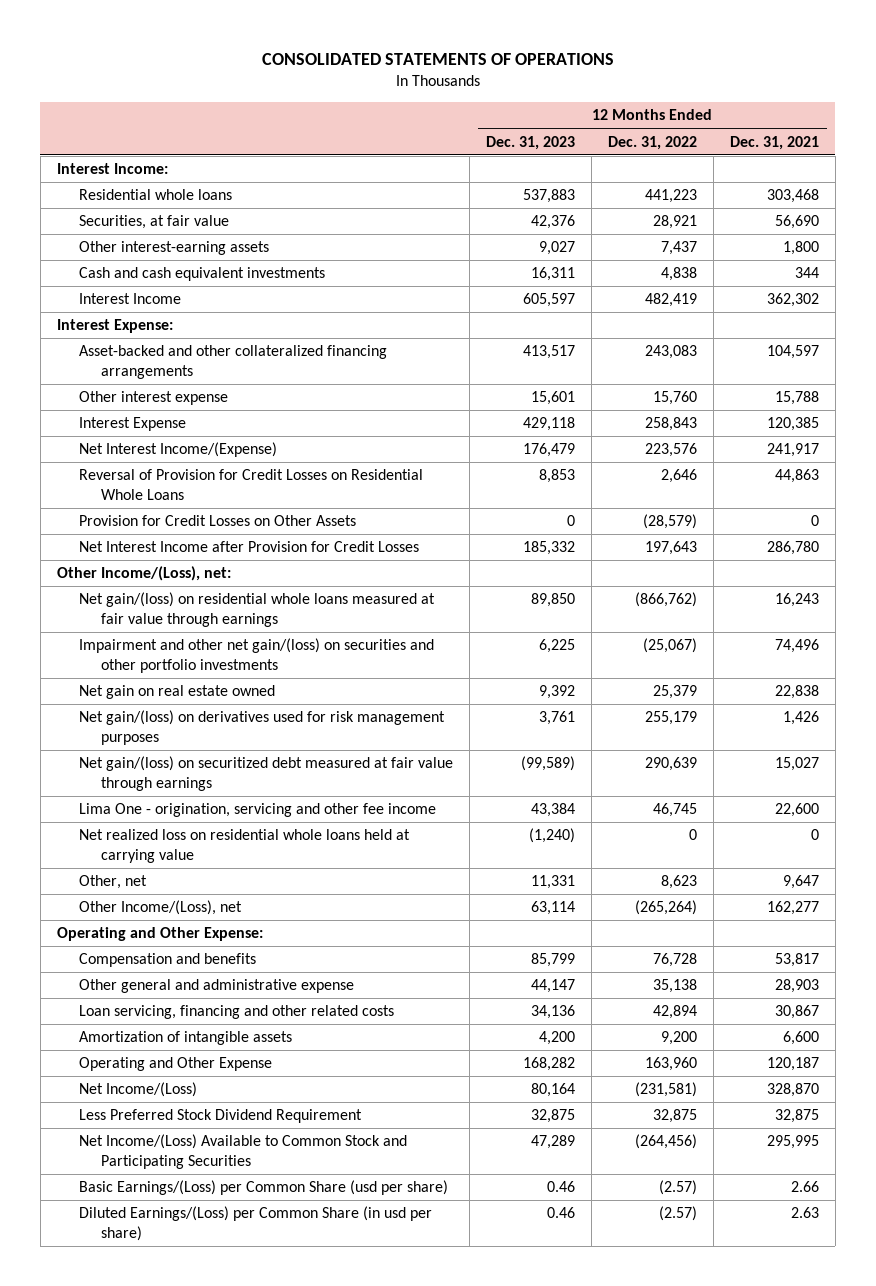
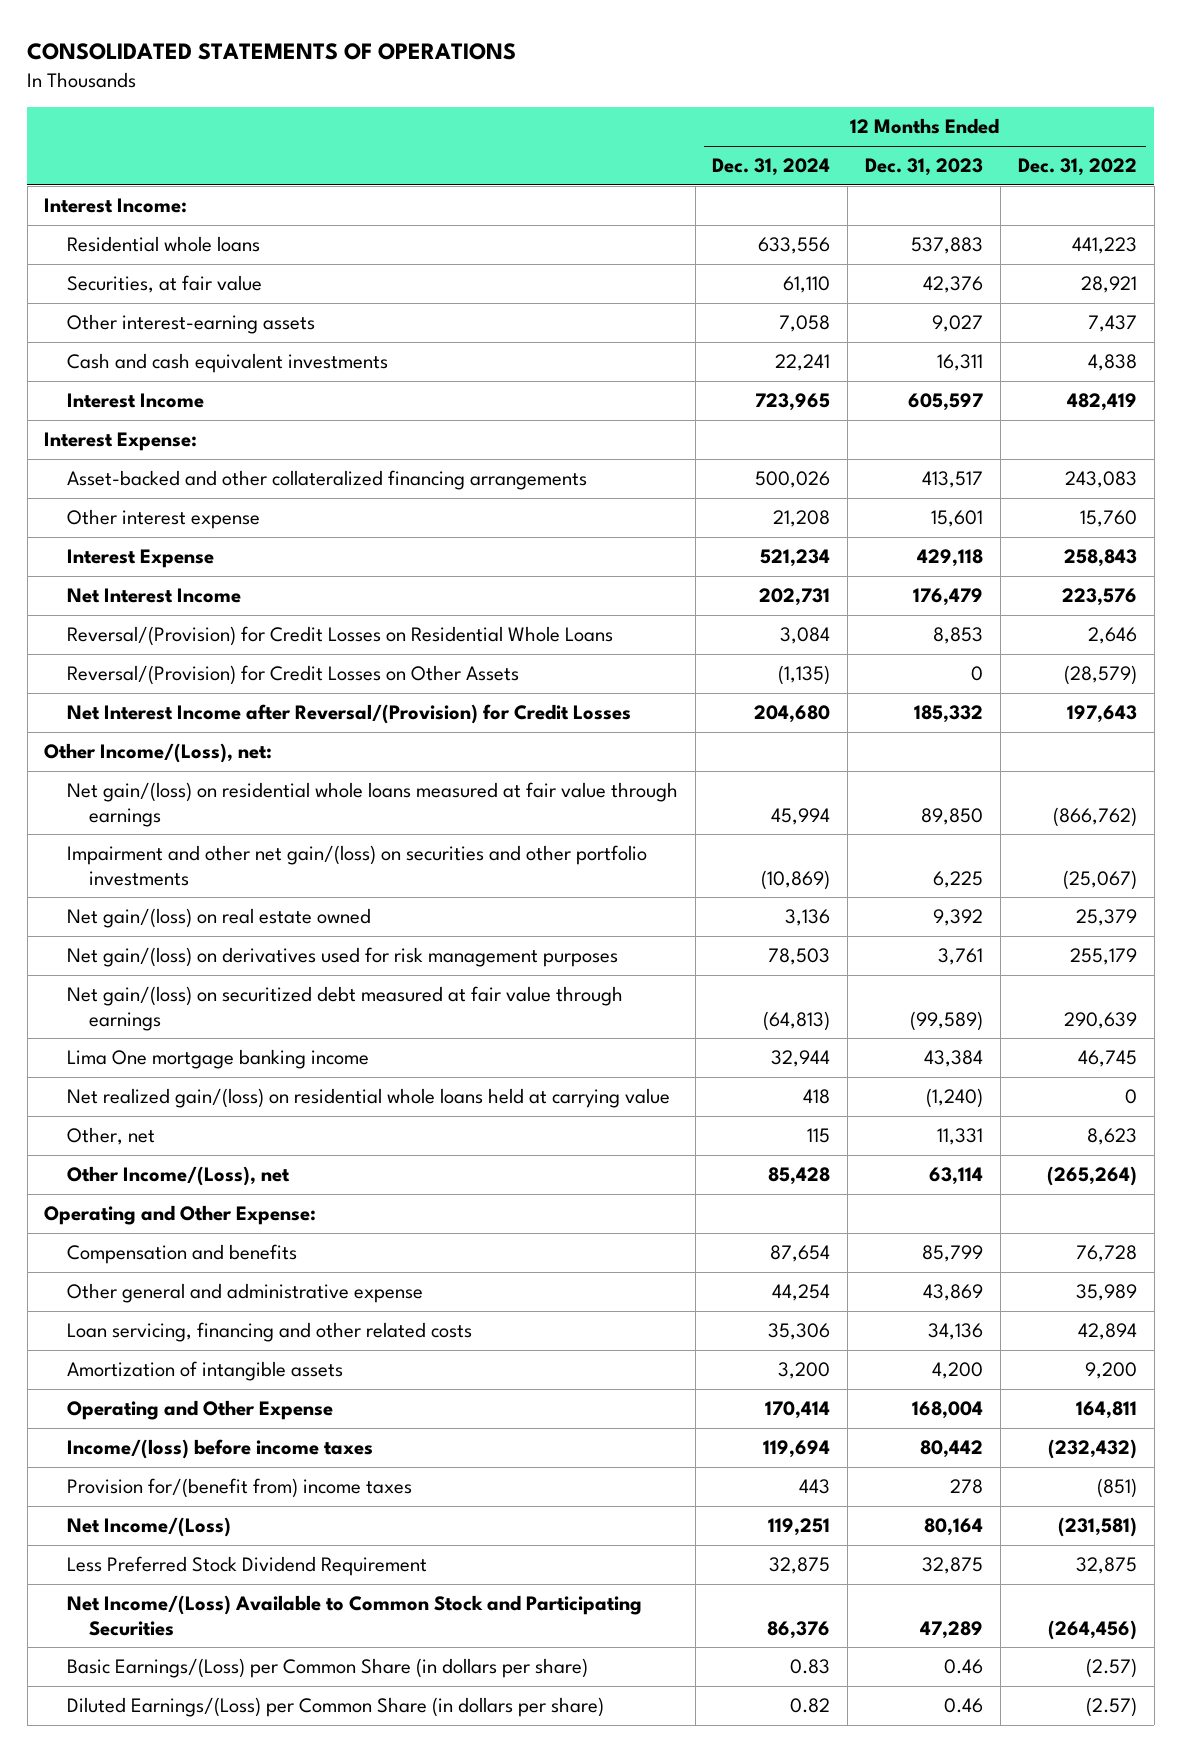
- | 12 Months Ended Dec. 31, 2023 | 12 Months Ended Dec. 31, 2022 | 12 Months Ended Dec. 31, 2021
+ | 12 Months Ended Dec. 31, 2024 | 12 Months Ended Dec. 31, 2023 | 12 Months Ended Dec. 31, 2022
- Net Interest Income/(Expense) | 176,479 | 223,576 | 241,917
- Reversal of Provision for Credit Losses on Residential Whole Loans | 8,853 | 2,646 | 44,863
- Provision for Credit Losses on Other Assets | 0 | (28,579) | 0
- Net Interest Income after Provision for Credit Losses | 185,332 | 197,643 | 286,780
+ Net Interest Income | 202,731 | 176,479 | 223,576
+ Reversal/(Provision) for Credit Losses on Residential Whole Loans | 3,084 | 8,853 | 2,646
+ Reversal/(Provision) for Credit Losses on Other Assets | (1,135) | 0 | (28,579)
+ Net Interest Income after Reversal/(Provision) for Credit Losses | 204,680 | 185,332 | 197,643
- Net gain on real estate owned | 9,392 | 25,379 | 22,838
+ Net gain/(loss) on real estate owned | 3,136 | 9,392 | 25,379
- Lima One - origination, servicing and other fee income | 43,384 | 46,745 | 22,600
- Net realized loss on residential whole loans held at carrying value | (1,240) | 0 | 0
+ Lima One mortgage banking income | 32,944 | 43,384 | 46,745
+ Net realized gain/(loss) on residential whole loans held at carrying value | 418 | (1,240) | 0
- Other general and administrative expense | 44,147 | 35,138 | 28,903
+ Other general and administrative expense | 44,254 | 43,869 | 35,989
- Operating and Other Expense | 168,282 | 163,960 | 120,187
+ Operating and Other Expense | 170,414 | 168,004 | 164,811
+ Income/(loss) before income taxes | 119,694 | 80,442 | (232,432)
+ Provision for/(benefit from) income taxes | 443 | 278 | (851)
- Basic Earnings/(Loss) per Common Share (usd per share) | 0.46 | (2.57) | 2.66
- Diluted Earnings/(Loss) per Common Share (in usd per share) | 0.46 | (2.57) | 2.63
+ Basic Earnings/(Loss) per Common Share (in dollars per share) | 0.83 | 0.46 | (2.57)
+ Diluted Earnings/(Loss) per Common Share (in dollars per share) | 0.82 | 0.46 | (2.57)

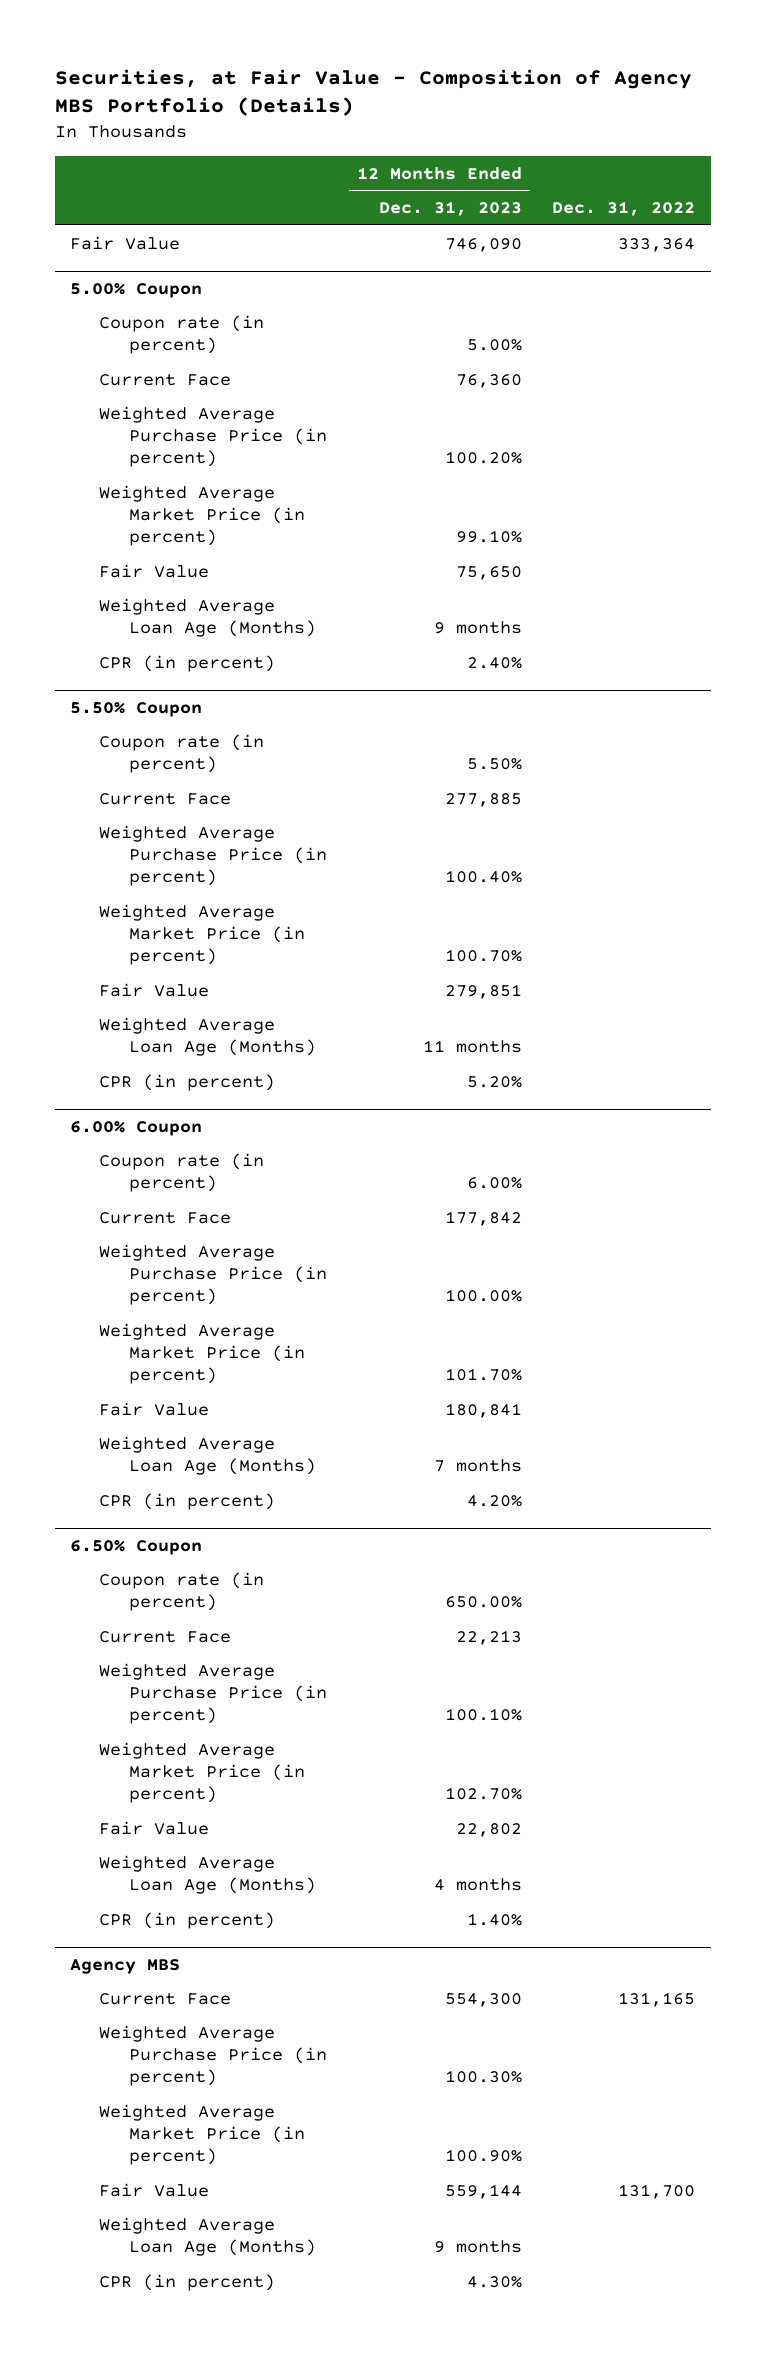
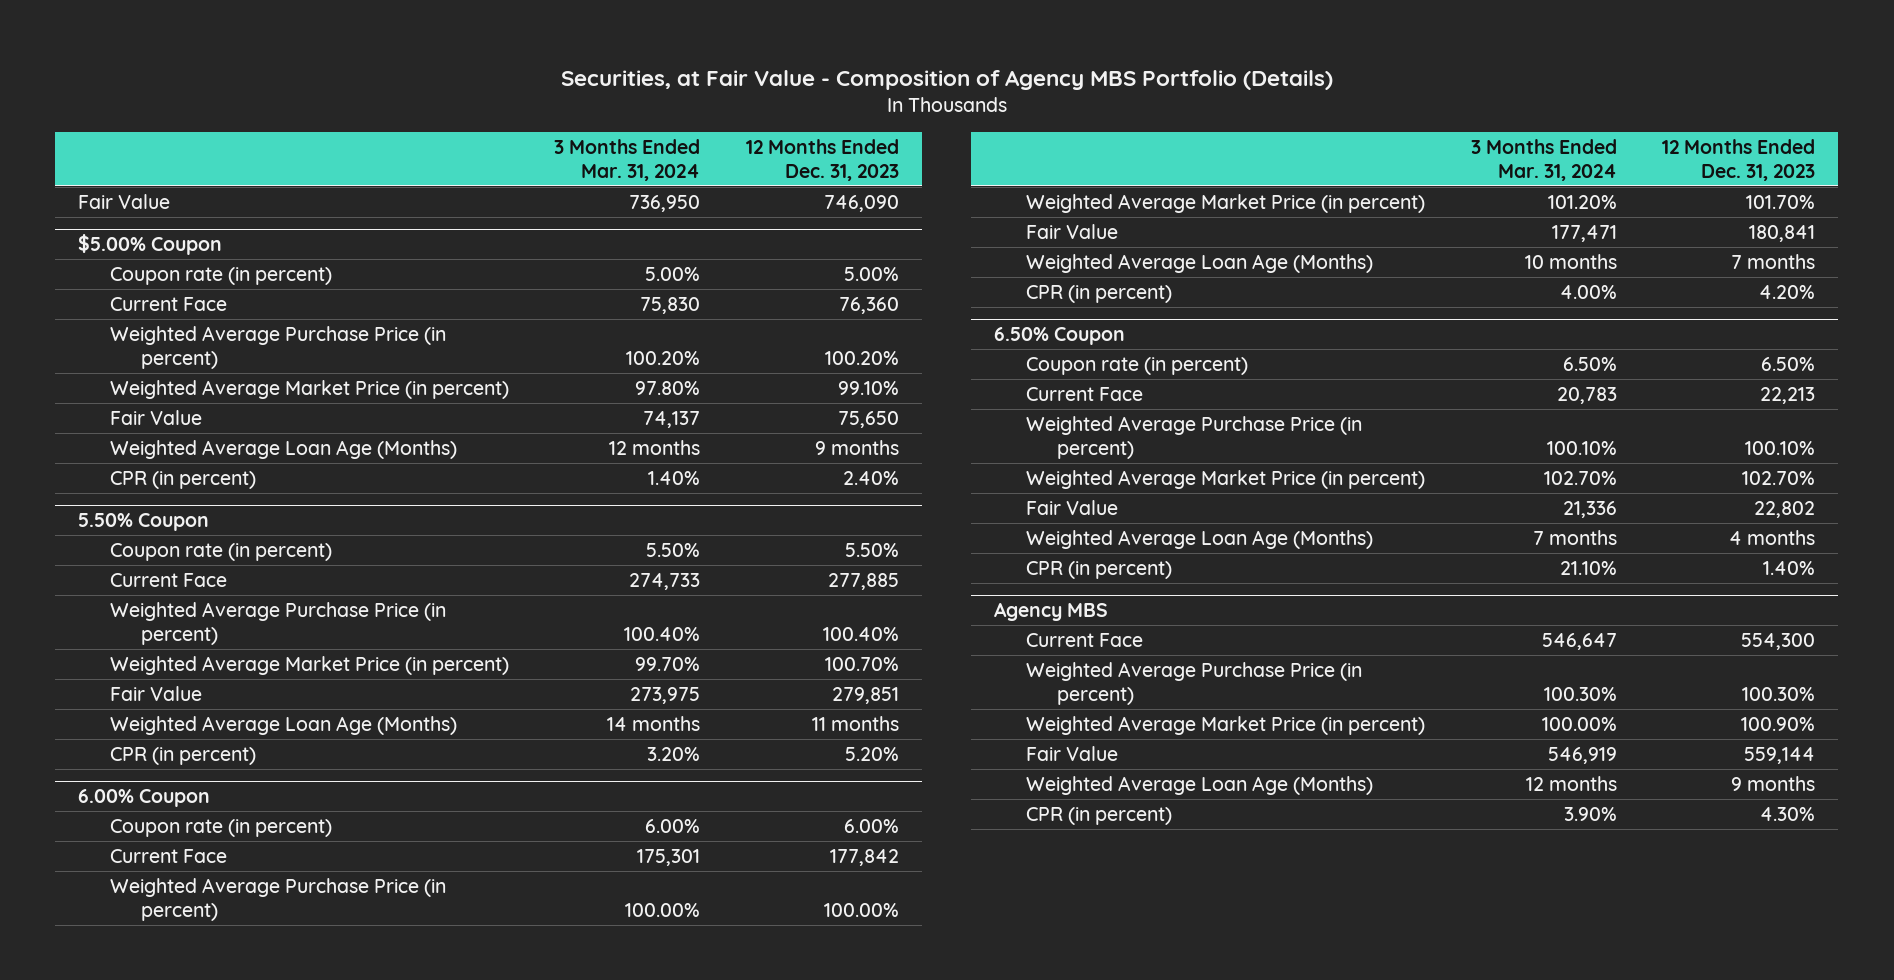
- | 12 Months Ended Dec. 31, 2023 | Dec. 31, 2022
+ | 3 Months Ended Mar. 31, 2024 | 12 Months Ended Dec. 31, 2023
- 5.00% Coupon
+ $5.00% Coupon
@ 6.50% Coupon
- Coupon rate (in percent) | 650.00% |
+ Coupon rate (in percent) | 6.50% | 6.50%

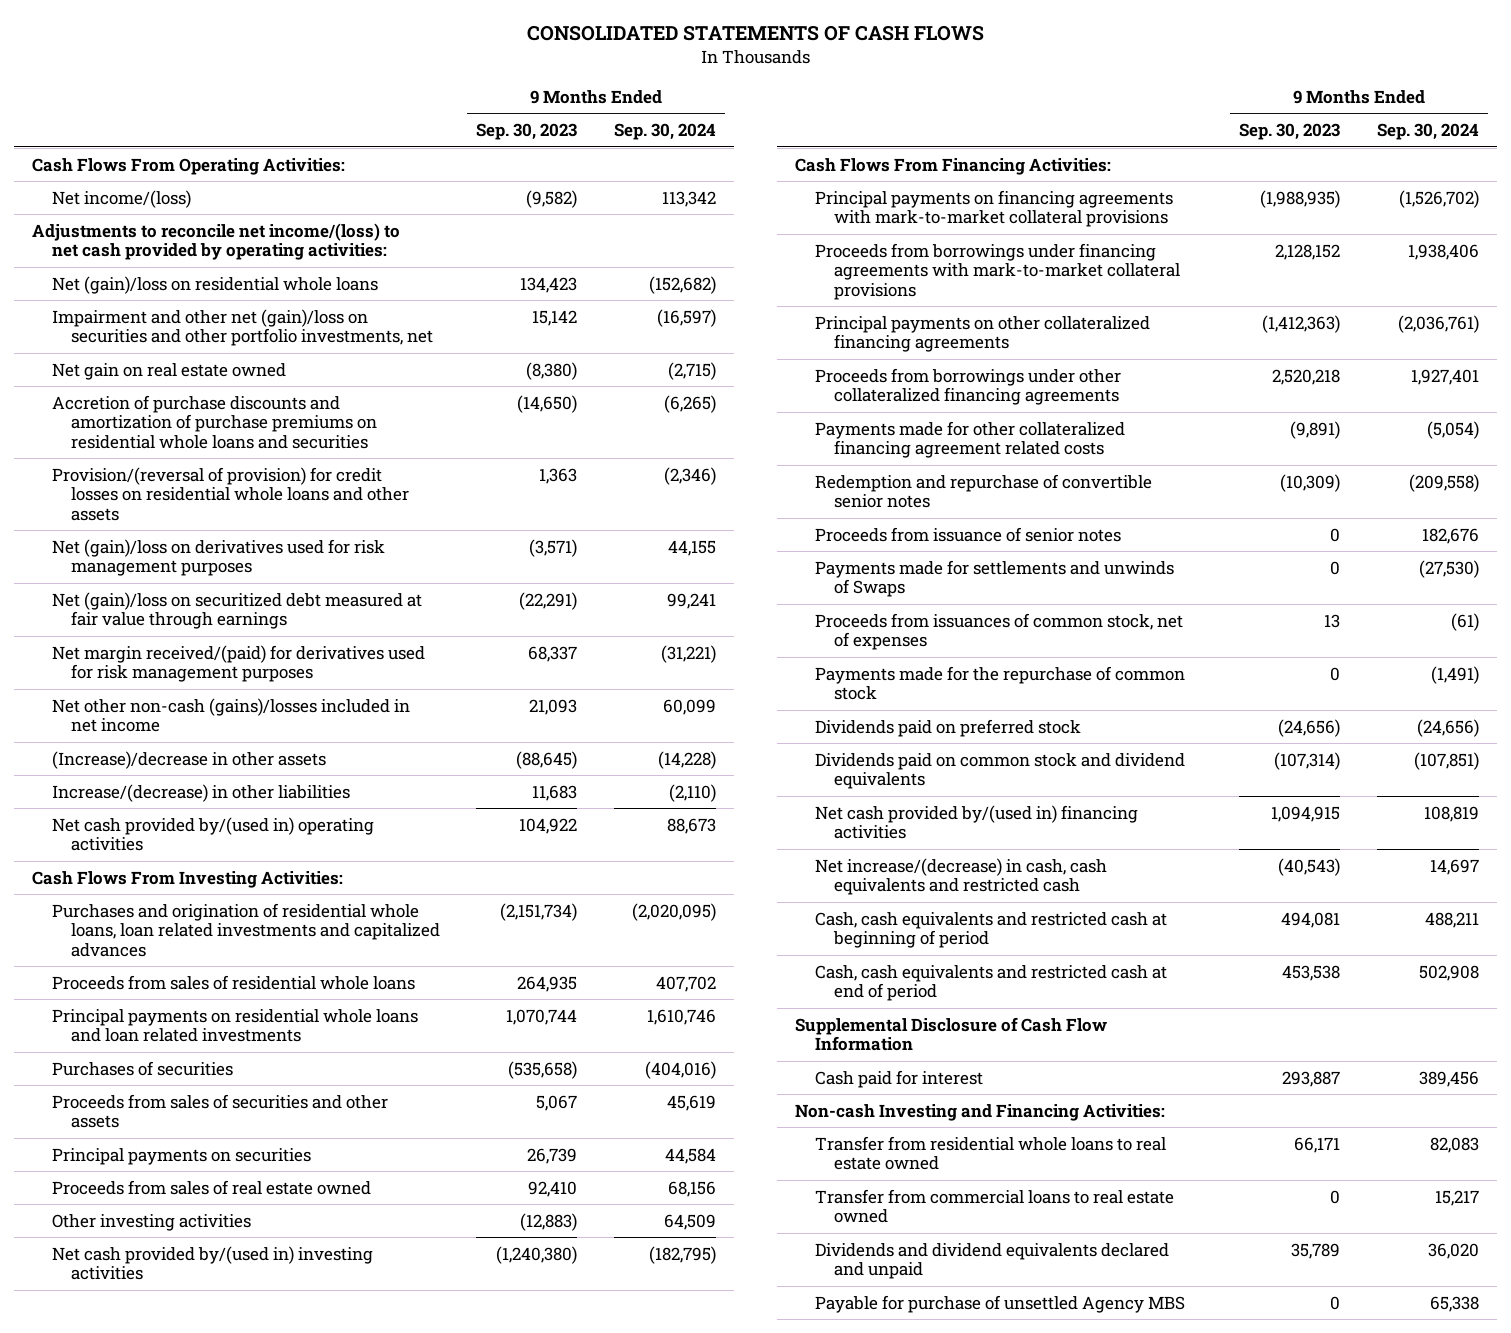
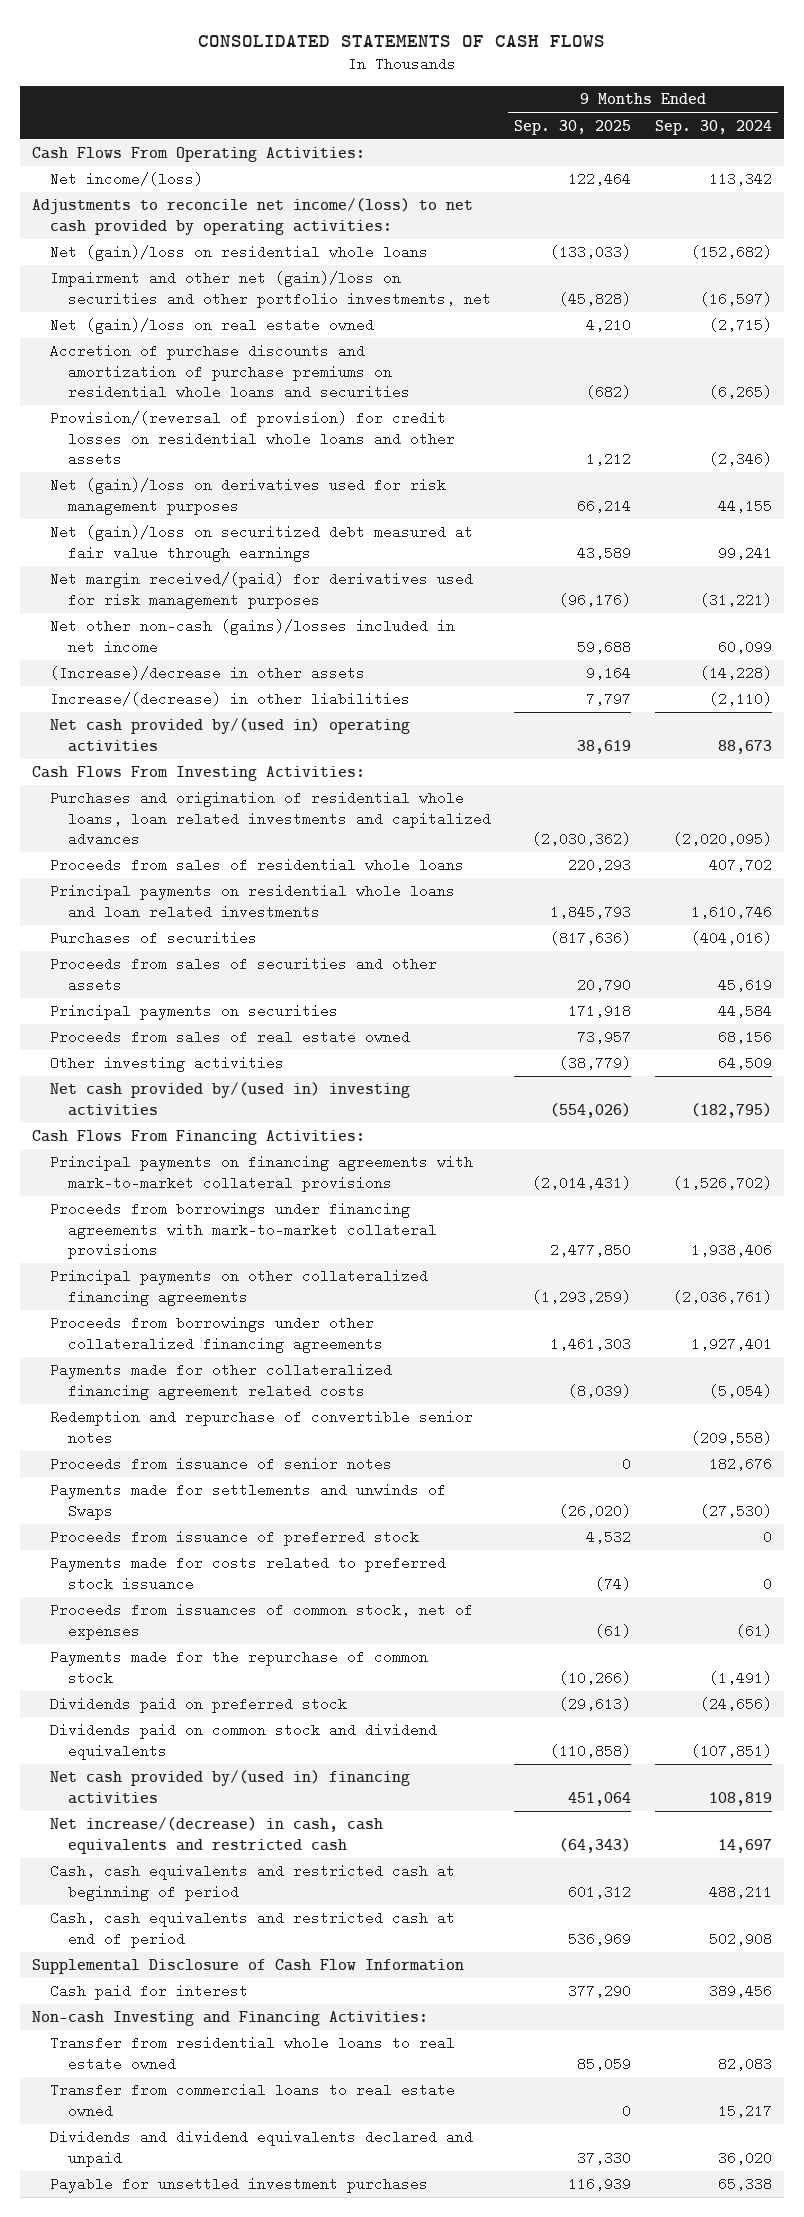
- | 9 Months Ended Sep. 30, 2023 | 9 Months Ended Sep. 30, 2024
+ | 9 Months Ended Sep. 30, 2025 | 9 Months Ended Sep. 30, 2024
- Net gain on real estate owned | (8,380) | (2,715)
+ Net (gain)/loss on real estate owned | 4,210 | (2,715)
+ Proceeds from issuance of preferred stock | 4,532 | 0
+ Payments made for costs related to preferred stock issuance | (74) | 0
- Payable for purchase of unsettled Agency MBS | 0 | 65,338
+ Payable for unsettled investment purchases | 116,939 | 65,338

